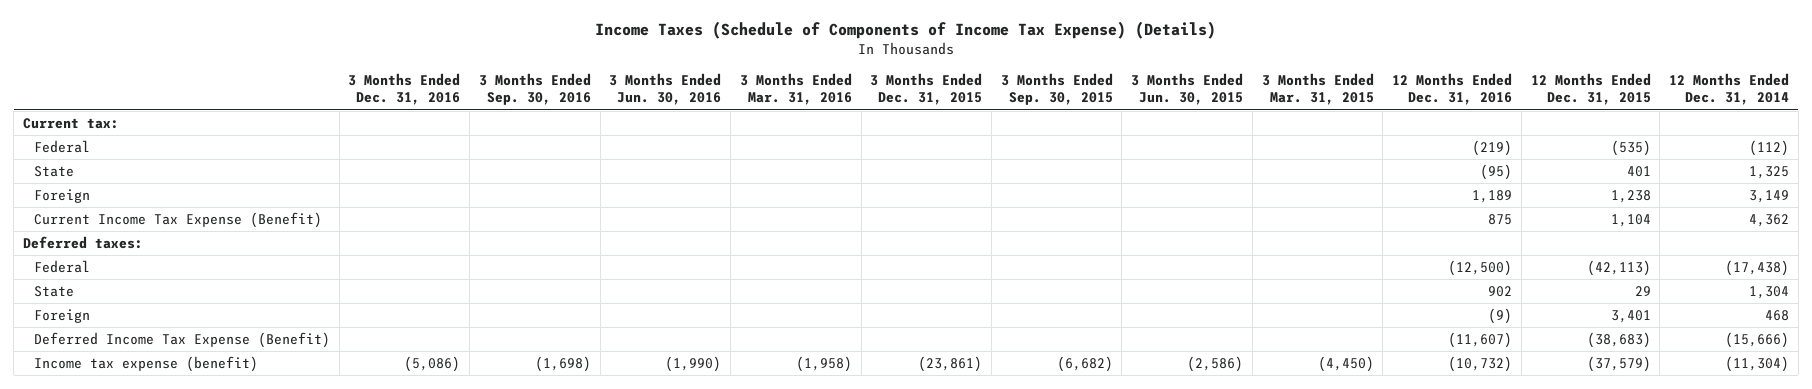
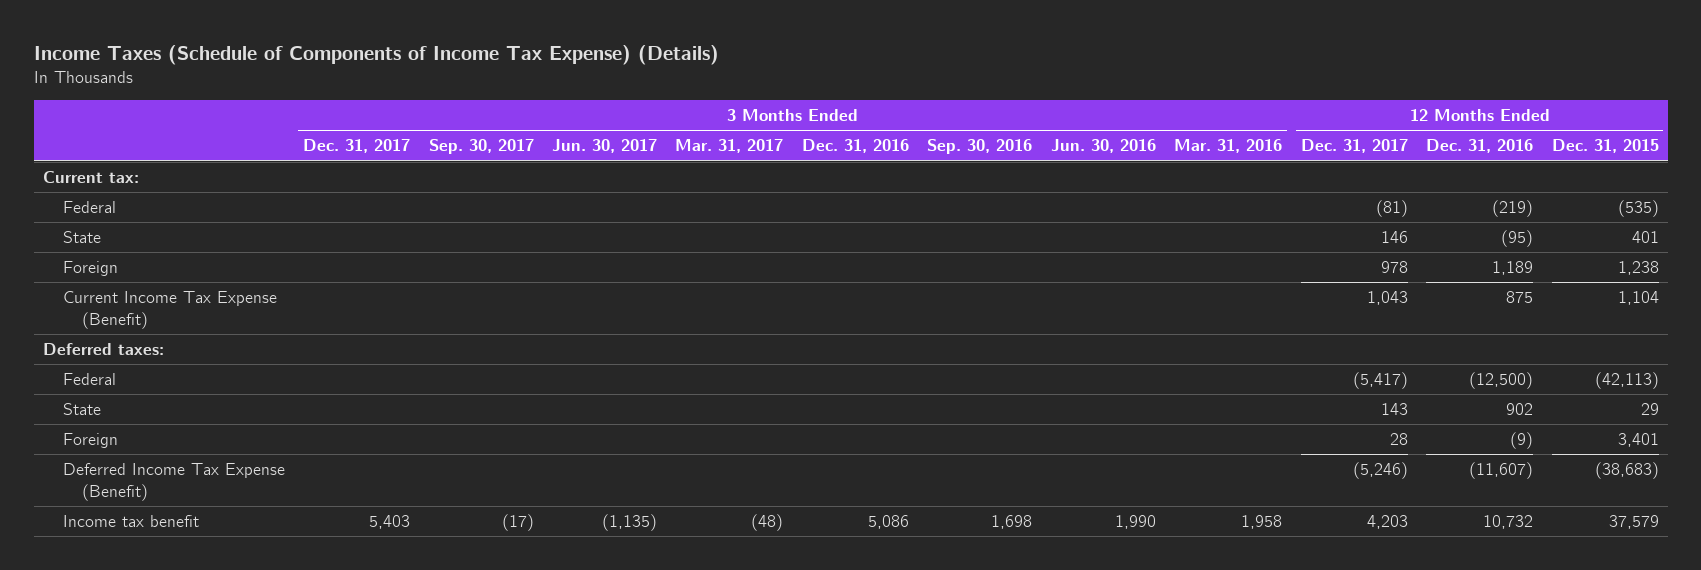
- | 3 Months Ended Dec. 31, 2016 | 3 Months Ended Sep. 30, 2016 | 3 Months Ended Jun. 30, 2016 | 3 Months Ended Mar. 31, 2016 | 3 Months Ended Dec. 31, 2015 | 3 Months Ended Sep. 30, 2015 | 3 Months Ended Jun. 30, 2015 | 3 Months Ended Mar. 31, 2015 | 12 Months Ended Dec. 31, 2016 | 12 Months Ended Dec. 31, 2015 | 12 Months Ended Dec. 31, 2014
+ | 3 Months Ended Dec. 31, 2017 | 3 Months Ended Sep. 30, 2017 | 3 Months Ended Jun. 30, 2017 | 3 Months Ended Mar. 31, 2017 | 3 Months Ended Dec. 31, 2016 | 3 Months Ended Sep. 30, 2016 | 3 Months Ended Jun. 30, 2016 | 3 Months Ended Mar. 31, 2016 | 12 Months Ended Dec. 31, 2017 | 12 Months Ended Dec. 31, 2016 | 12 Months Ended Dec. 31, 2015
- Income tax expense (benefit) | (5,086) | (1,698) | (1,990) | (1,958) | (23,861) | (6,682) | (2,586) | (4,450) | (10,732) | (37,579) | (11,304)
+ Income tax benefit | 5,403 | (17) | (1,135) | (48) | 5,086 | 1,698 | 1,990 | 1,958 | 4,203 | 10,732 | 37,579

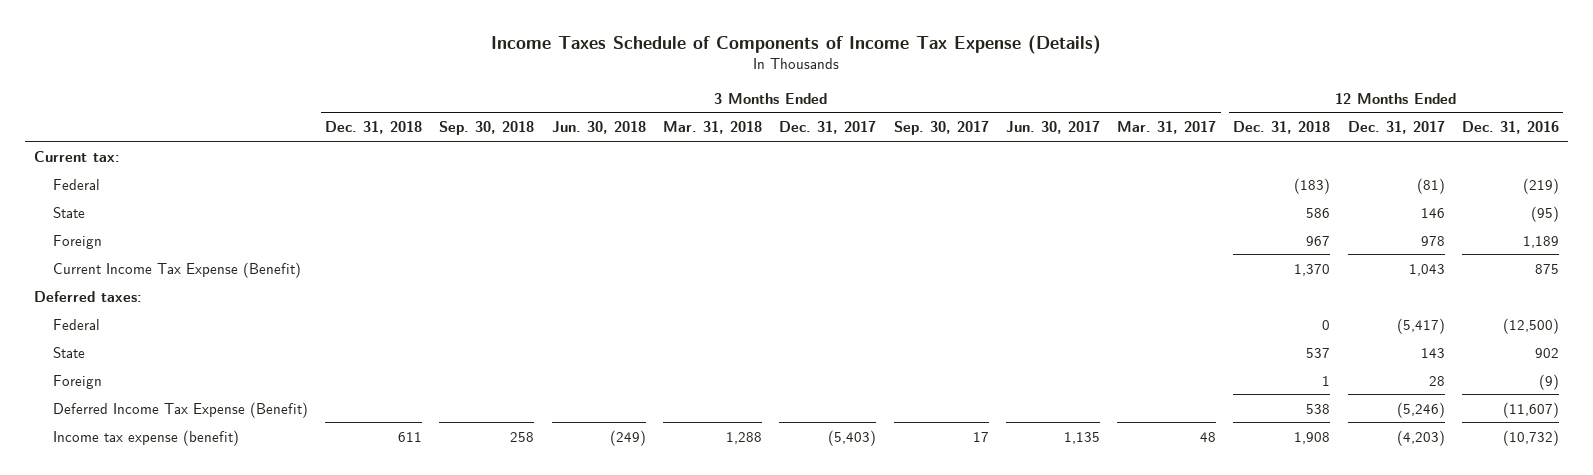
- Income Taxes (Schedule of Components of Income Tax Expense) (Details)
+ Income Taxes Schedule of Components of Income Tax Expense (Details)
- | 3 Months Ended Dec. 31, 2017 | 3 Months Ended Sep. 30, 2017 | 3 Months Ended Jun. 30, 2017 | 3 Months Ended Mar. 31, 2017 | 3 Months Ended Dec. 31, 2016 | 3 Months Ended Sep. 30, 2016 | 3 Months Ended Jun. 30, 2016 | 3 Months Ended Mar. 31, 2016 | 12 Months Ended Dec. 31, 2017 | 12 Months Ended Dec. 31, 2016 | 12 Months Ended Dec. 31, 2015
+ | 3 Months Ended Dec. 31, 2018 | 3 Months Ended Sep. 30, 2018 | 3 Months Ended Jun. 30, 2018 | 3 Months Ended Mar. 31, 2018 | 3 Months Ended Dec. 31, 2017 | 3 Months Ended Sep. 30, 2017 | 3 Months Ended Jun. 30, 2017 | 3 Months Ended Mar. 31, 2017 | 12 Months Ended Dec. 31, 2018 | 12 Months Ended Dec. 31, 2017 | 12 Months Ended Dec. 31, 2016
- Income tax benefit | 5,403 | (17) | (1,135) | (48) | 5,086 | 1,698 | 1,990 | 1,958 | 4,203 | 10,732 | 37,579
+ Income tax expense (benefit) | 611 | 258 | (249) | 1,288 | (5,403) | 17 | 1,135 | 48 | 1,908 | (4,203) | (10,732)

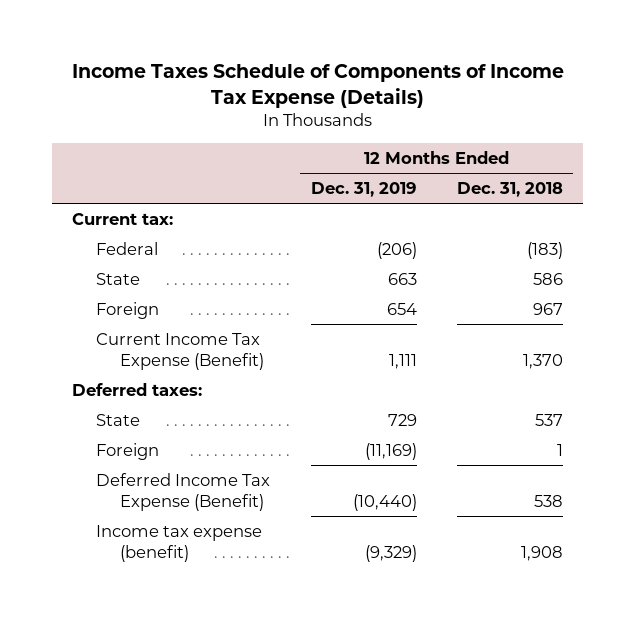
- | 3 Months Ended Dec. 31, 2018 | 3 Months Ended Sep. 30, 2018 | 3 Months Ended Jun. 30, 2018 | 3 Months Ended Mar. 31, 2018 | 3 Months Ended Dec. 31, 2017 | 3 Months Ended Sep. 30, 2017 | 3 Months Ended Jun. 30, 2017 | 3 Months Ended Mar. 31, 2017 | 12 Months Ended Dec. 31, 2018 | 12 Months Ended Dec. 31, 2017 | 12 Months Ended Dec. 31, 2016
+ | 12 Months Ended Dec. 31, 2019 | 12 Months Ended Dec. 31, 2018
- Federal | | | | | | | | | 0 | (5,417) | (12,500)

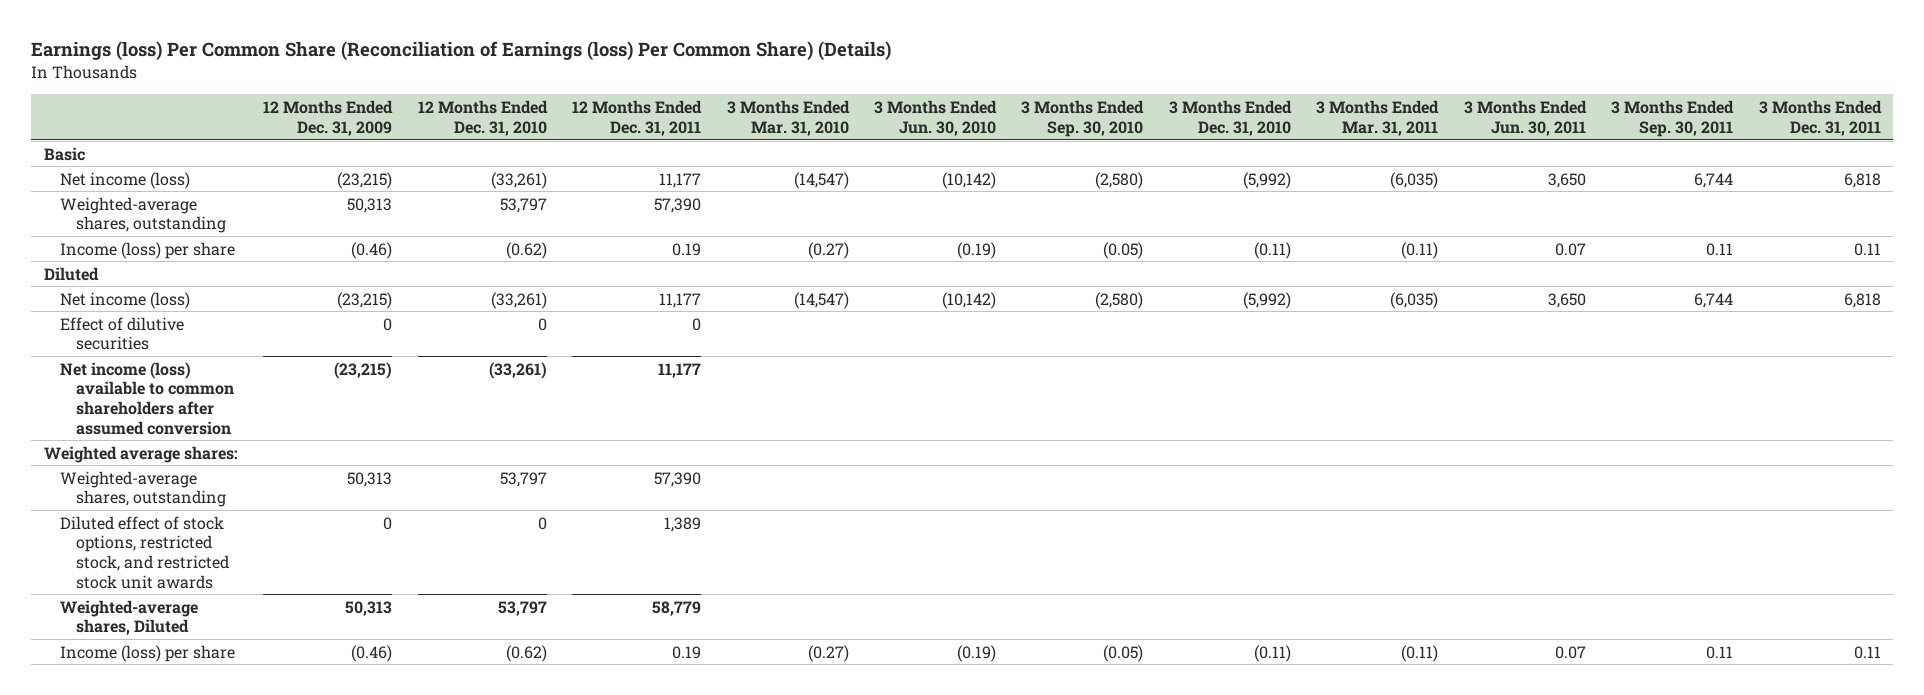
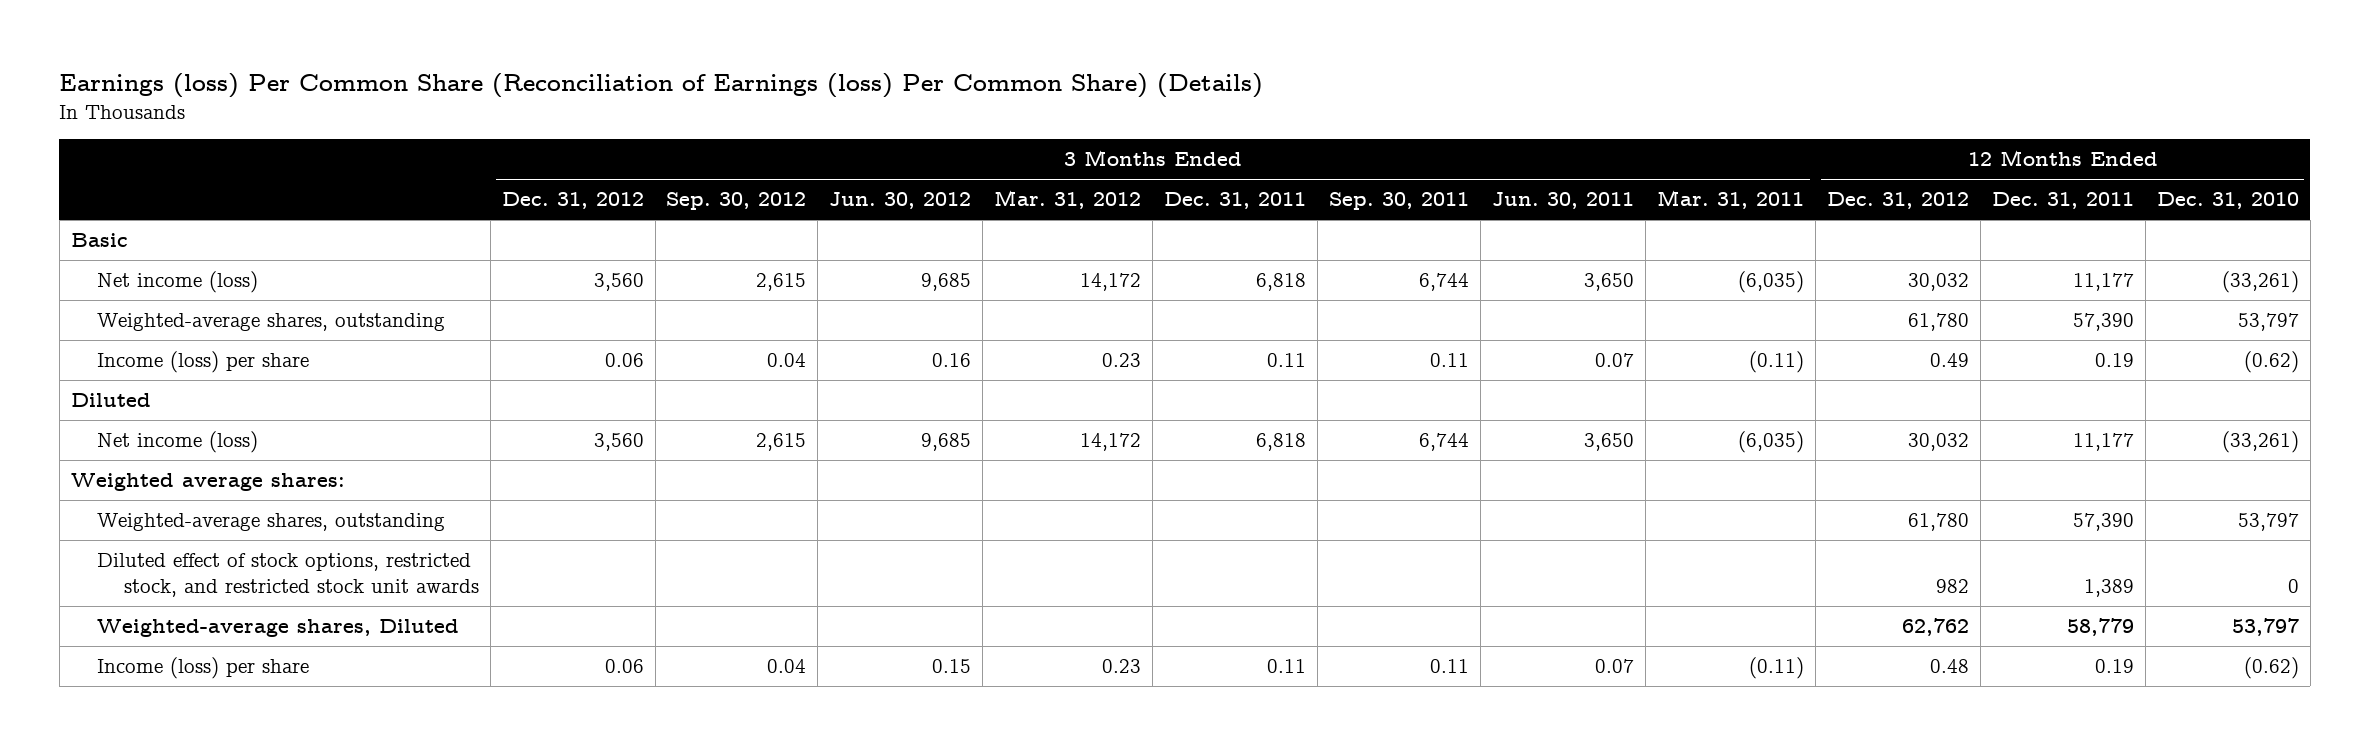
- | 12 Months Ended Dec. 31, 2009 | 12 Months Ended Dec. 31, 2010 | 12 Months Ended Dec. 31, 2011 | 3 Months Ended Mar. 31, 2010 | 3 Months Ended Jun. 30, 2010 | 3 Months Ended Sep. 30, 2010 | 3 Months Ended Dec. 31, 2010 | 3 Months Ended Mar. 31, 2011 | 3 Months Ended Jun. 30, 2011 | 3 Months Ended Sep. 30, 2011 | 3 Months Ended Dec. 31, 2011
+ | 3 Months Ended Dec. 31, 2012 | 3 Months Ended Sep. 30, 2012 | 3 Months Ended Jun. 30, 2012 | 3 Months Ended Mar. 31, 2012 | 3 Months Ended Dec. 31, 2011 | 3 Months Ended Sep. 30, 2011 | 3 Months Ended Jun. 30, 2011 | 3 Months Ended Mar. 31, 2011 | 12 Months Ended Dec. 31, 2012 | 12 Months Ended Dec. 31, 2011 | 12 Months Ended Dec. 31, 2010
- Effect of dilutive securities | 0 | 0 | 0 | | | | | | | |
- Net income (loss) available to common shareholders after assumed conversion | (23,215) | (33,261) | 11,177 | | | | | | | |

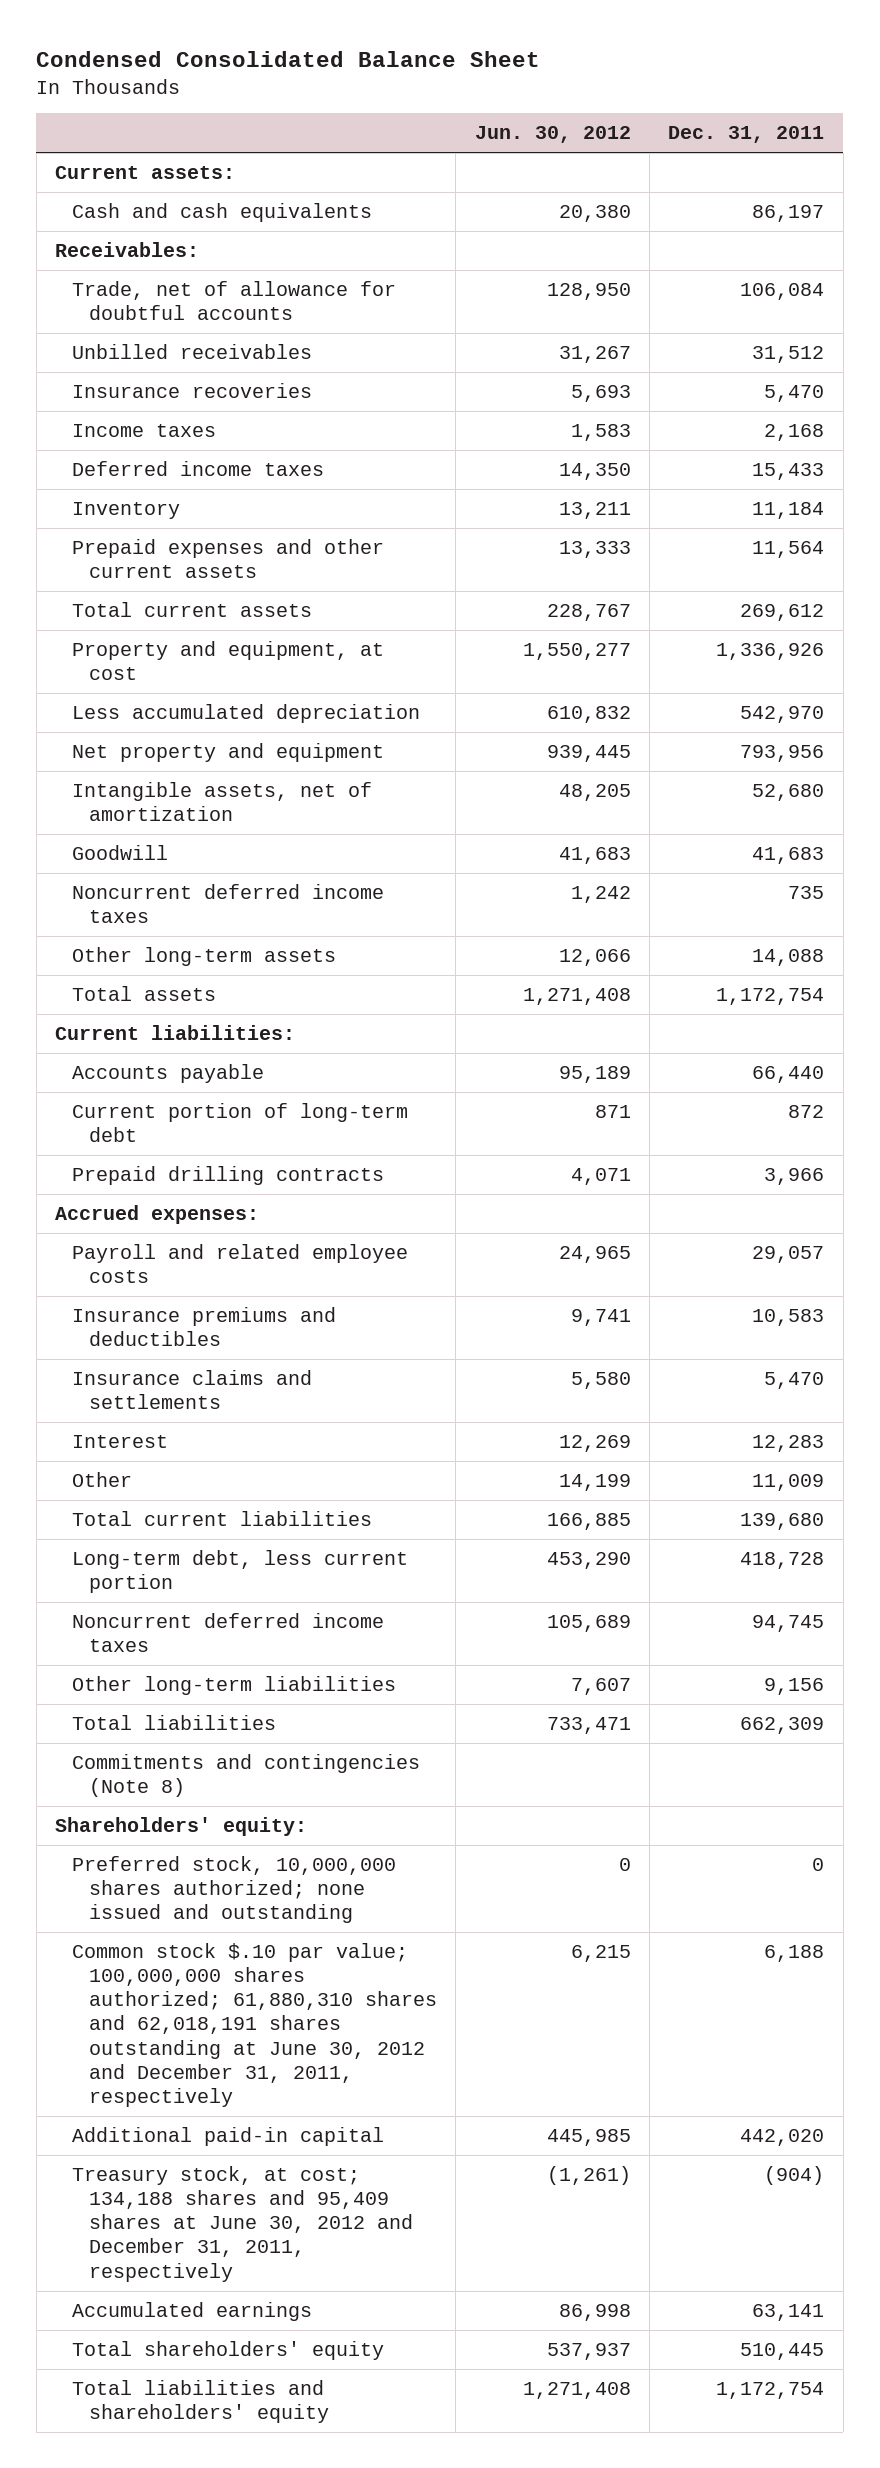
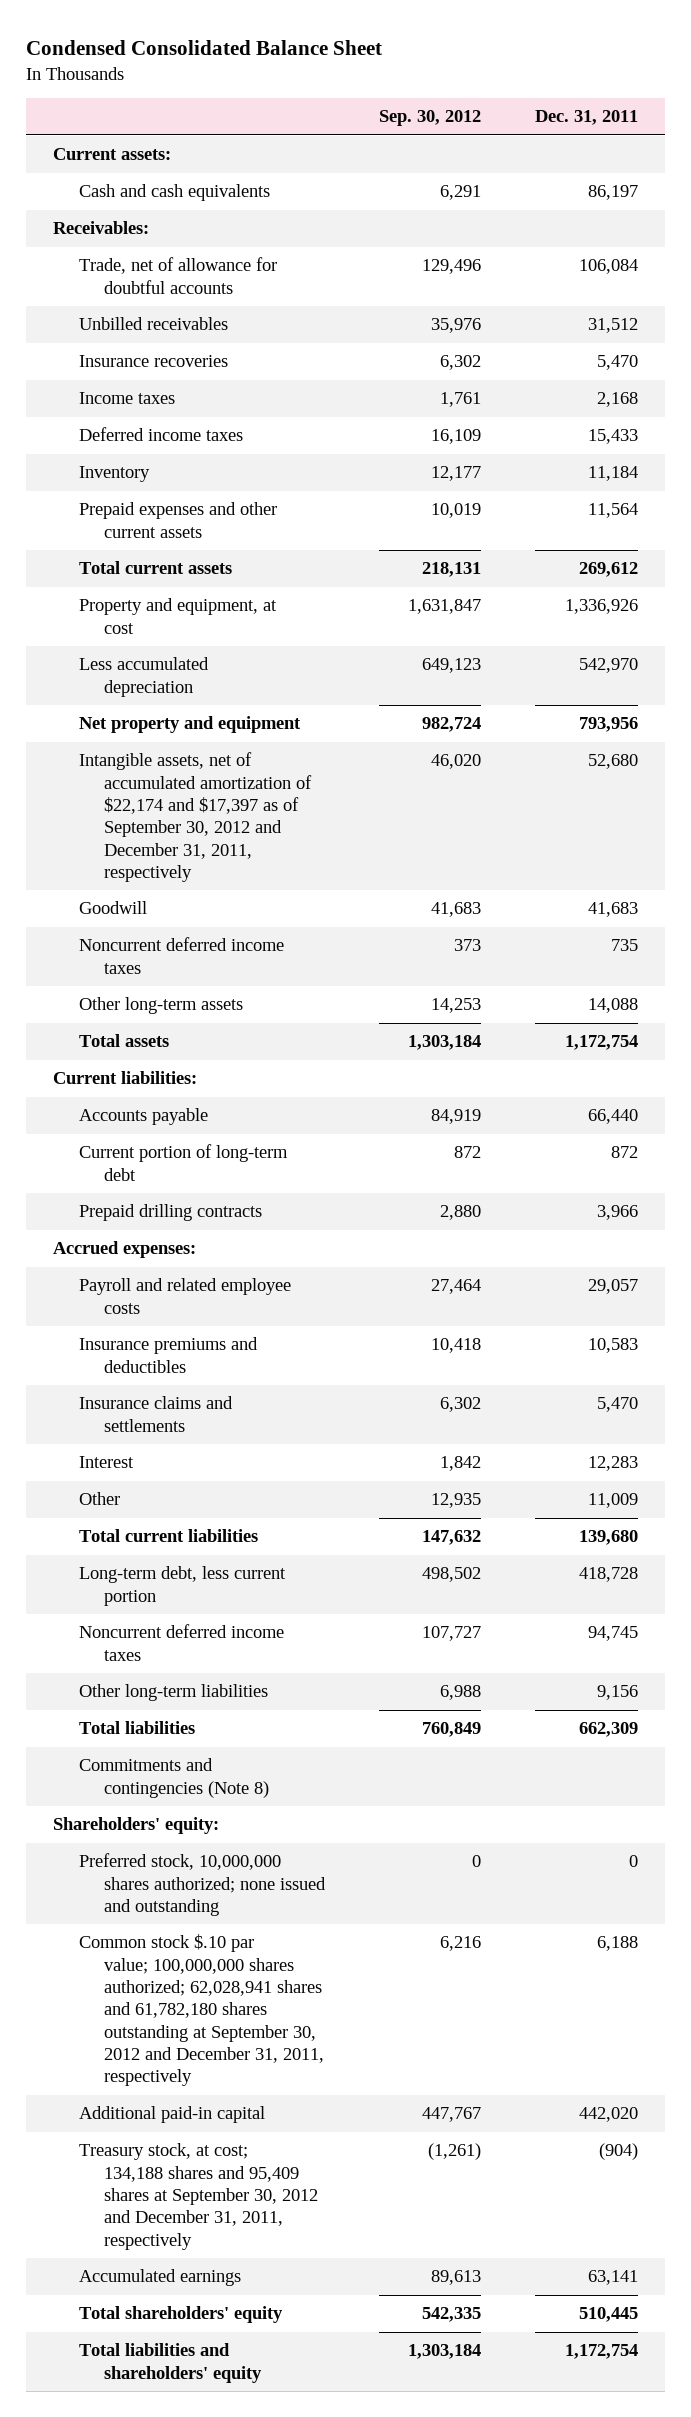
- | Jun. 30, 2012 | Dec. 31, 2011
+ | Sep. 30, 2012 | Dec. 31, 2011
- Intangible assets, net of amortization | 48,205 | 52,680
+ Intangible assets, net of accumulated amortization of $22,174 and $17,397 as of September 30, 2012 and December 31, 2011, respectively | 46,020 | 52,680
- Common stock $.10 par value; 100,000,000 shares authorized; 61,880,310 shares and 62,018,191 shares outstanding at June 30, 2012 and December 31, 2011, respectively | 6,215 | 6,188
+ Common stock $.10 par value; 100,000,000 shares authorized; 62,028,941 shares and 61,782,180 shares outstanding at September 30, 2012 and December 31, 2011, respectively | 6,216 | 6,188
- Treasury stock, at cost; 134,188 shares and 95,409 shares at June 30, 2012 and December 31, 2011, respectively | (1,261) | (904)
+ Treasury stock, at cost; 134,188 shares and 95,409 shares at September 30, 2012 and December 31, 2011, respectively | (1,261) | (904)

